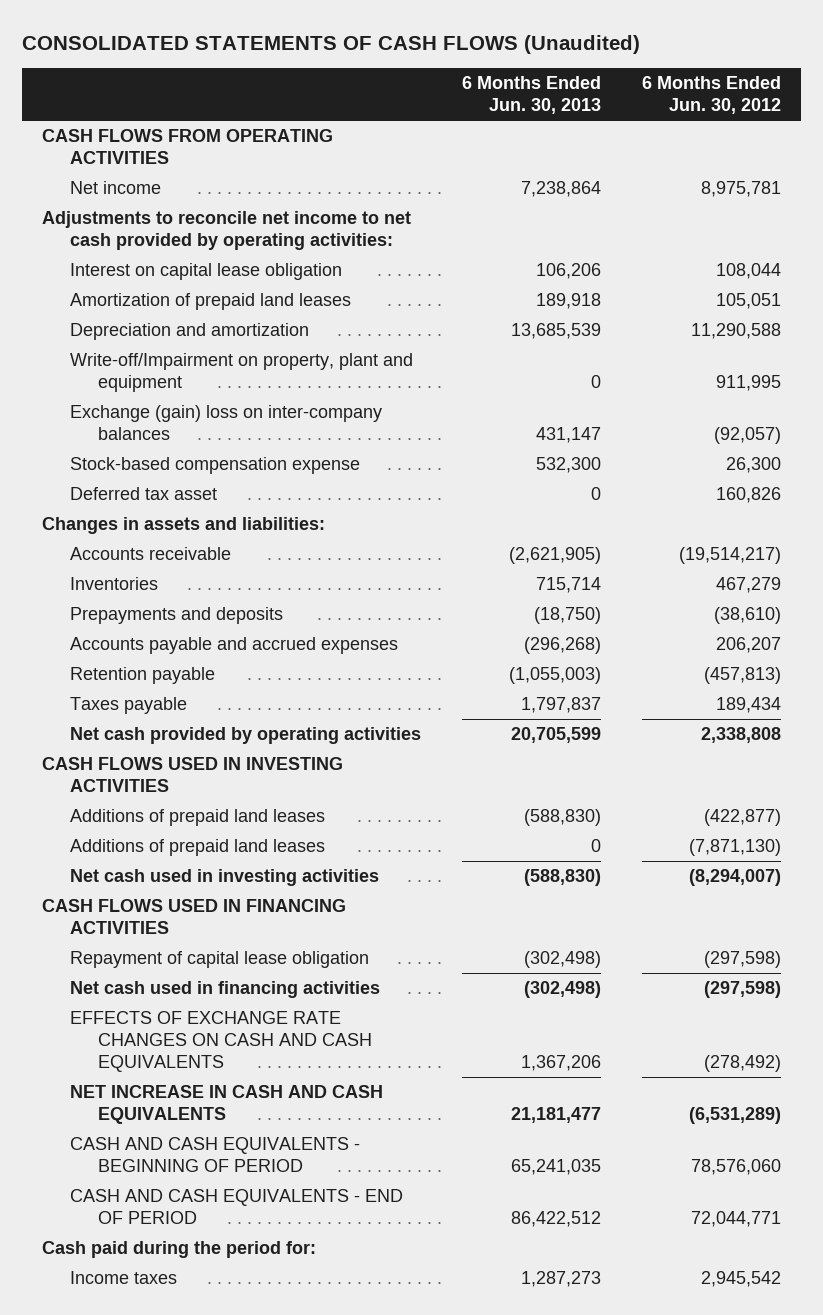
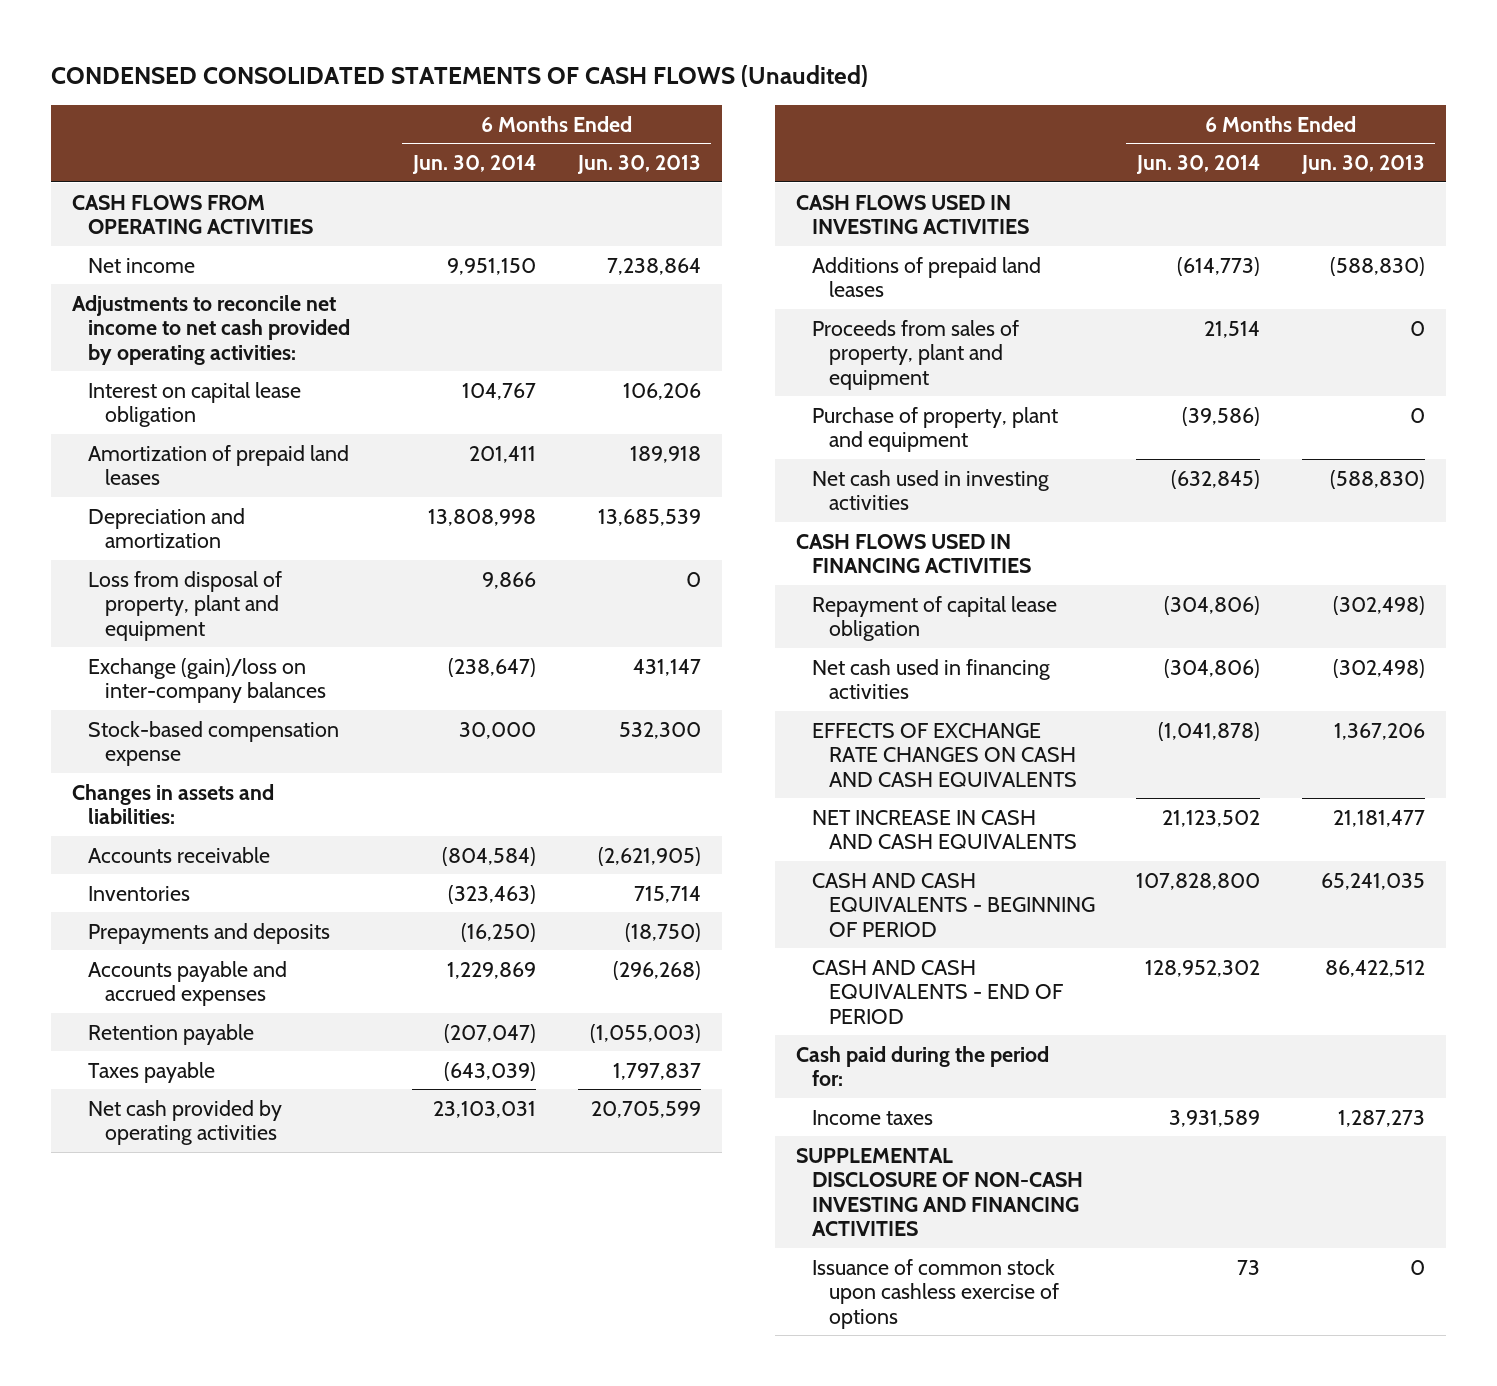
- CONSOLIDATED STATEMENTS OF CASH FLOWS (Unaudited)
+ CONDENSED CONSOLIDATED STATEMENTS OF CASH FLOWS (Unaudited)
- | 6 Months Ended Jun. 30, 2013 | 6 Months Ended Jun. 30, 2012
+ | 6 Months Ended Jun. 30, 2014 | 6 Months Ended Jun. 30, 2013
- Write-off/Impairment on property, plant and equipment | 0 | 911,995
- Exchange (gain) loss on inter-company balances | 431,147 | (92,057)
+ Loss from disposal of property, plant and equipment | 9,866 | 0
+ Exchange (gain)/loss on inter-company balances | (238,647) | 431,147
- Deferred tax asset | 0 | 160,826
- Additions of prepaid land leases | 0 | (7,871,130)
+ Proceeds from sales of property, plant and equipment | 21,514 | 0
+ Purchase of property, plant and equipment | (39,586) | 0
+ SUPPLEMENTAL DISCLOSURE OF NON-CASH INVESTING AND FINANCING ACTIVITIES
+ Issuance of common stock upon cashless exercise of options | 73 | 0

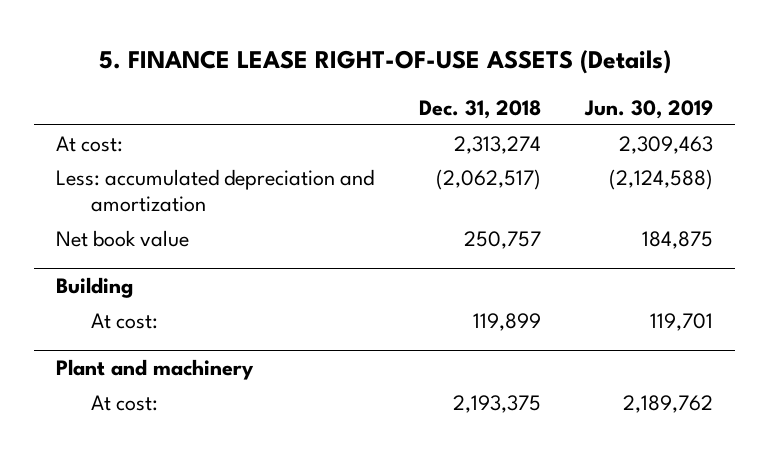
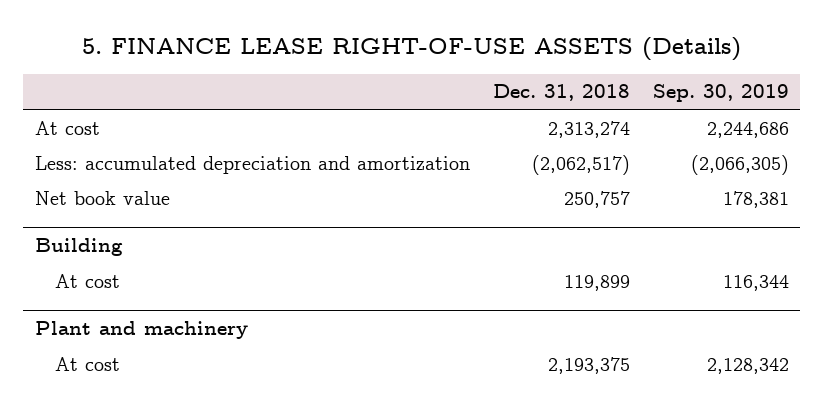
- | Dec. 31, 2018 | Jun. 30, 2019
+ | Dec. 31, 2018 | Sep. 30, 2019
- At cost: | 2,313,274 | 2,309,463
+ At cost | 2,313,274 | 2,244,686
@ Building
- At cost: | 119,899 | 119,701
+ At cost | 119,899 | 116,344
@ Plant and machinery
- At cost: | 2,193,375 | 2,189,762
+ At cost | 2,193,375 | 2,128,342

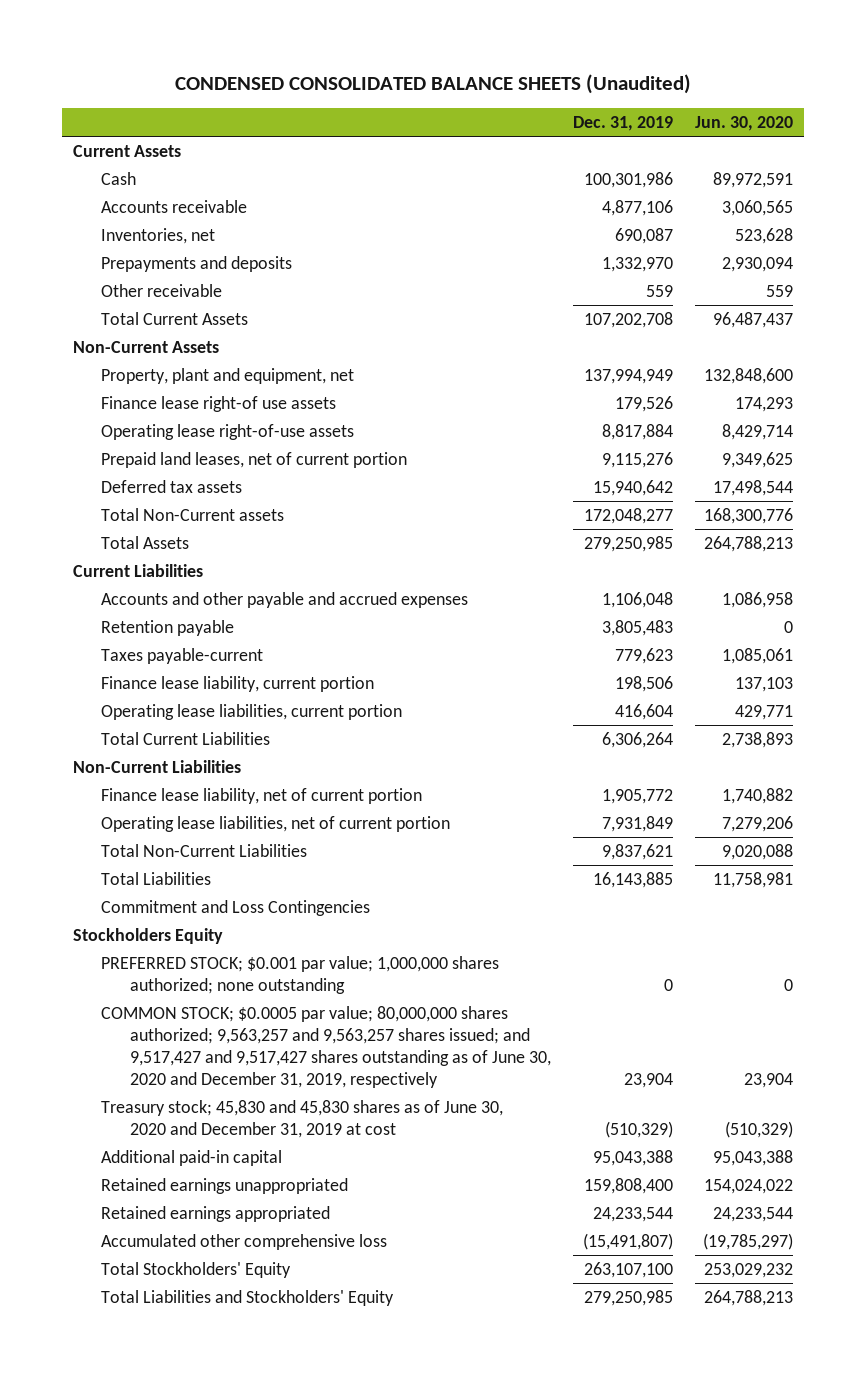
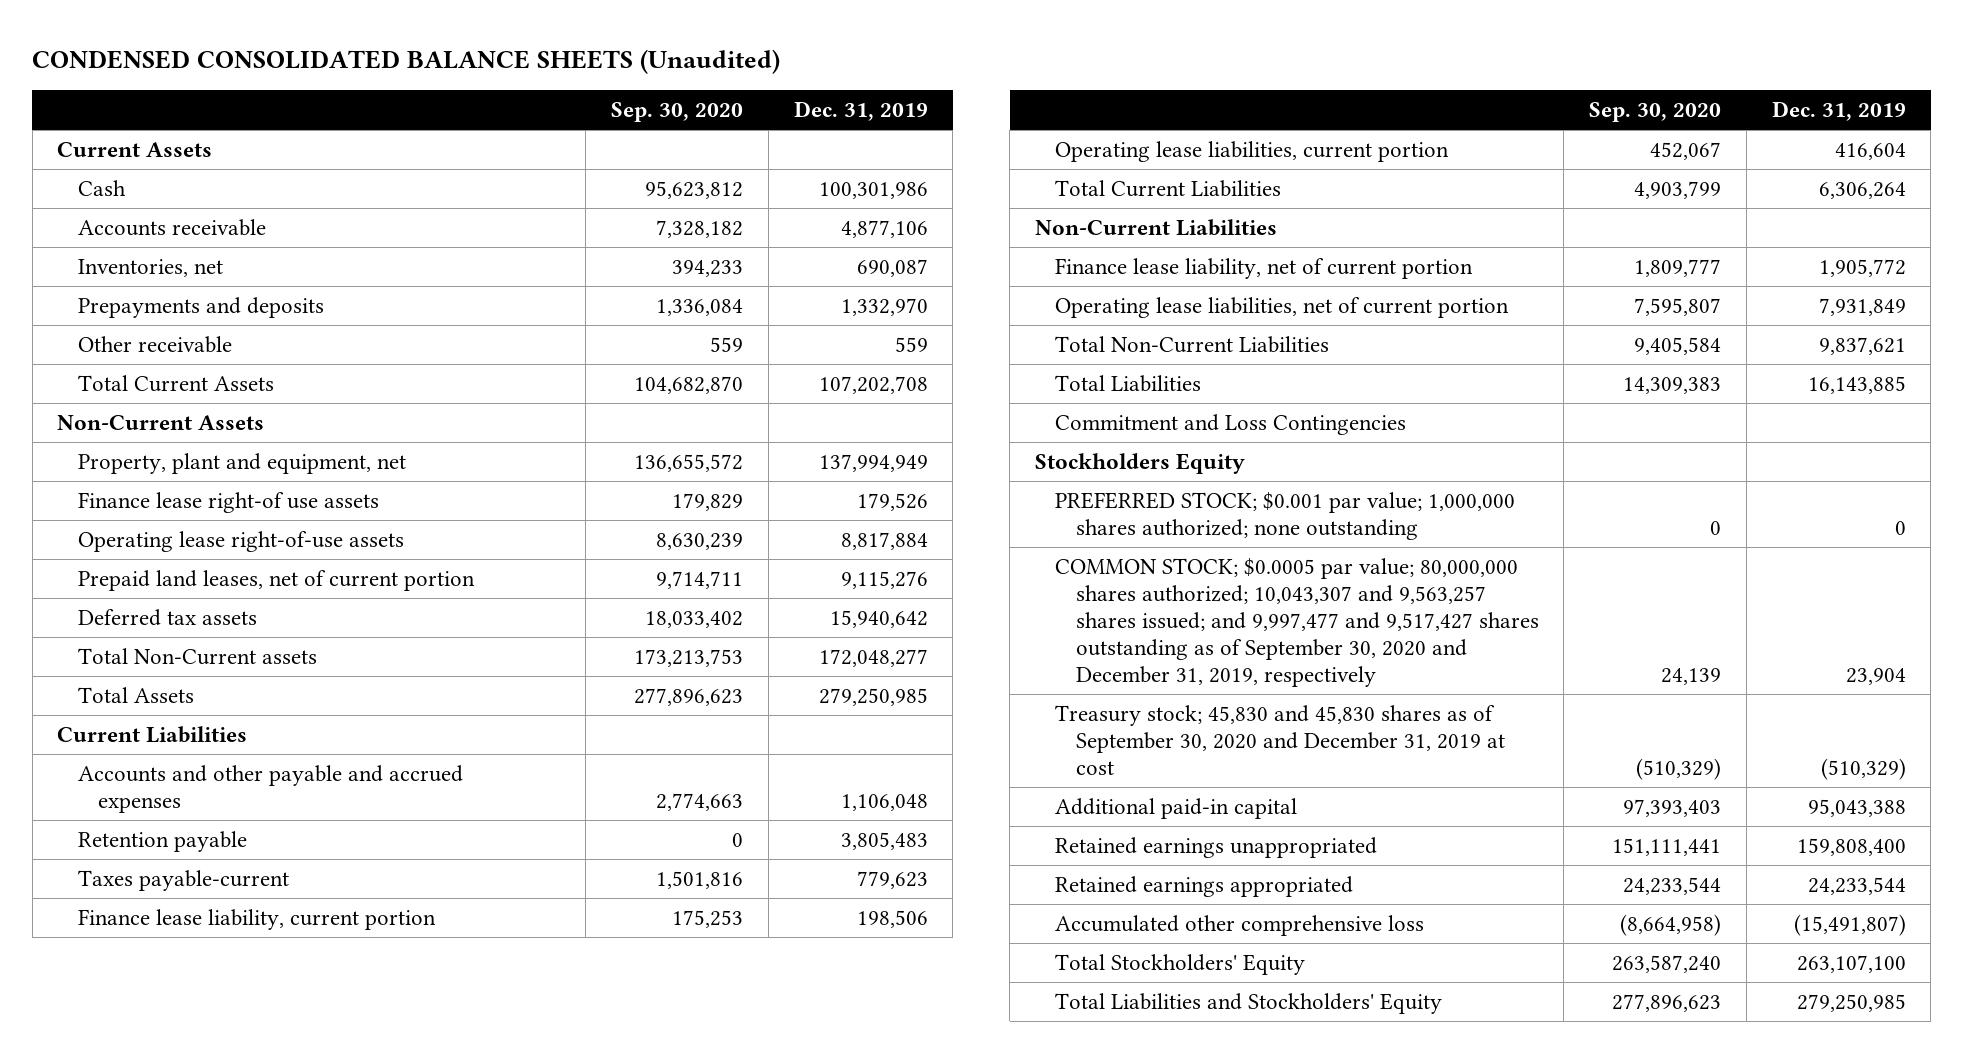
- | Dec. 31, 2019 | Jun. 30, 2020
+ | Sep. 30, 2020 | Dec. 31, 2019
- COMMON STOCK; $0.0005 par value; 80,000,000 shares authorized; 9,563,257 and 9,563,257 shares issued; and 9,517,427 and 9,517,427 shares outstanding as of June 30, 2020 and December 31, 2019, respectively | 23,904 | 23,904
- Treasury stock; 45,830 and 45,830 shares as of June 30, 2020 and December 31, 2019 at cost | (510,329) | (510,329)
+ COMMON STOCK; $0.0005 par value; 80,000,000 shares authorized; 10,043,307 and 9,563,257 shares issued; and 9,997,477 and 9,517,427 shares outstanding as of September 30, 2020 and December 31, 2019, respectively | 24,139 | 23,904
+ Treasury stock; 45,830 and 45,830 shares as of September 30, 2020 and December 31, 2019 at cost | (510,329) | (510,329)

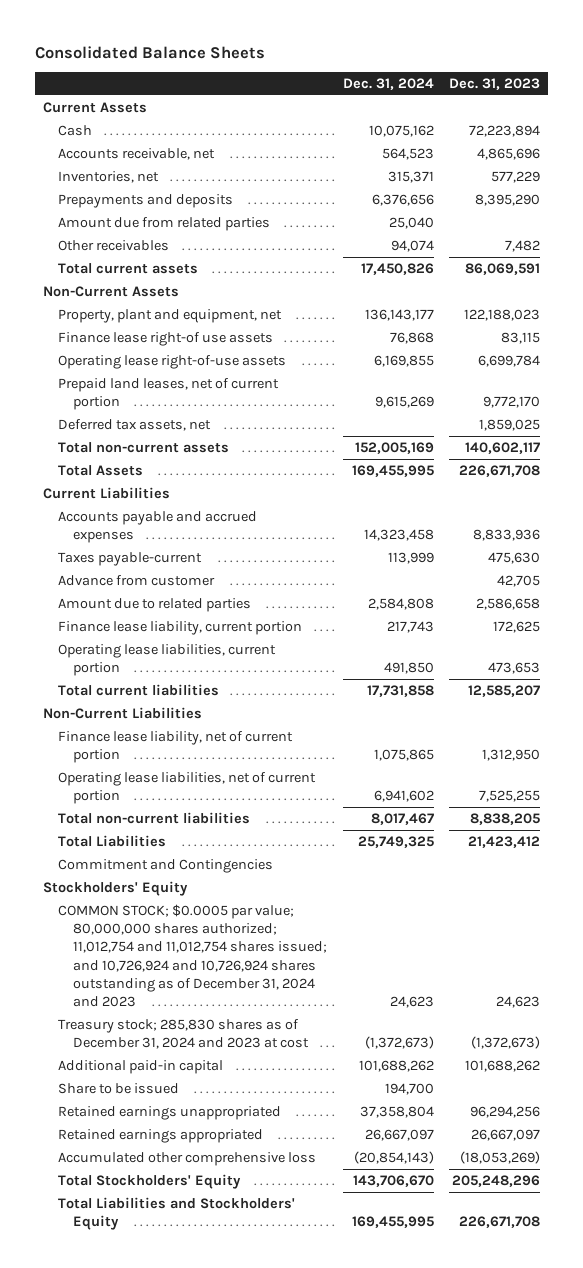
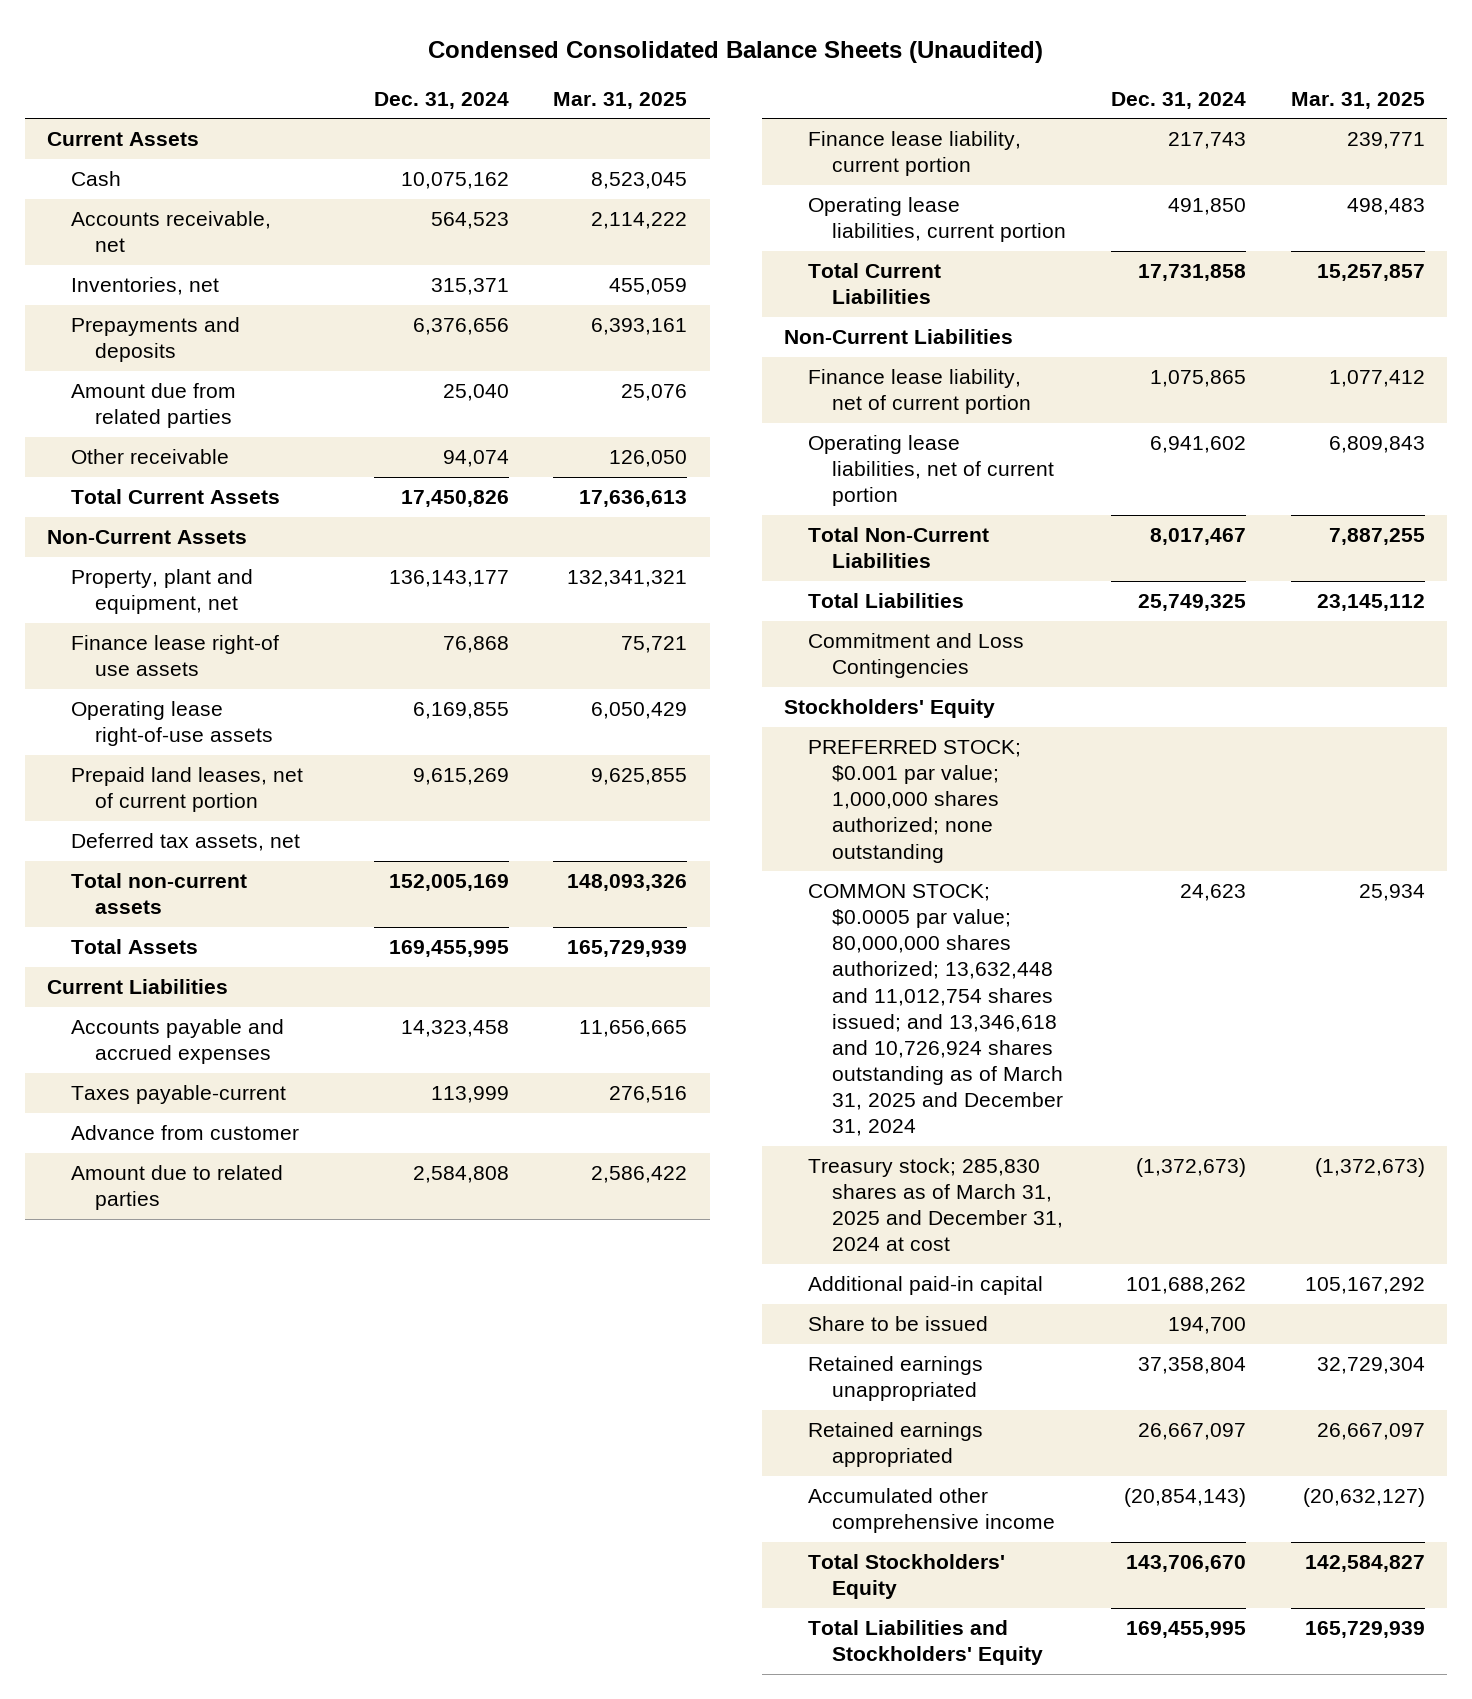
- Consolidated Balance Sheets
+ Condensed Consolidated Balance Sheets (Unaudited)
- | Dec. 31, 2024 | Dec. 31, 2023
+ | Dec. 31, 2024 | Mar. 31, 2025
- Other receivables | 94,074 | 7,482
- Total current assets | 17,450,826 | 86,069,591
+ Other receivable | 94,074 | 126,050
+ Total Current Assets | 17,450,826 | 17,636,613
- Total current liabilities | 17,731,858 | 12,585,207
+ Total Current Liabilities | 17,731,858 | 15,257,857
- Total non-current liabilities | 8,017,467 | 8,838,205
+ Total Non-Current Liabilities | 8,017,467 | 7,887,255
- Commitment and Contingencies
+ Commitment and Loss Contingencies
- COMMON STOCK; $0.0005 par value; 80,000,000 shares authorized; 11,012,754 and 11,012,754 shares issued; and 10,726,924 and 10,726,924 shares outstanding as of December 31, 2024 and 2023 | 24,623 | 24,623
- Treasury stock; 285,830 shares as of December 31, 2024 and 2023 at cost | (1,372,673) | (1,372,673)
+ PREFERRED STOCK; $0.001 par value; 1,000,000 shares authorized; none outstanding
+ COMMON STOCK; $0.0005 par value; 80,000,000 shares authorized; 13,632,448 and 11,012,754 shares issued; and 13,346,618 and 10,726,924 shares outstanding as of March 31, 2025 and December 31, 2024 | 24,623 | 25,934
+ Treasury stock; 285,830 shares as of March 31, 2025 and December 31, 2024 at cost | (1,372,673) | (1,372,673)
- Accumulated other comprehensive loss | (20,854,143) | (18,053,269)
+ Accumulated other comprehensive income | (20,854,143) | (20,632,127)

